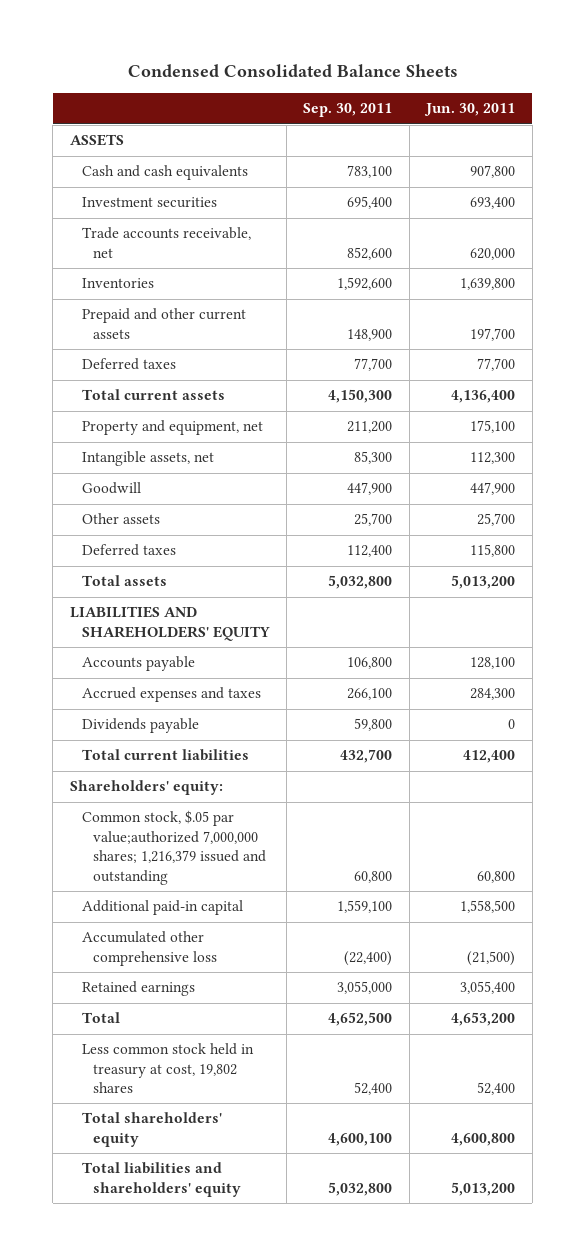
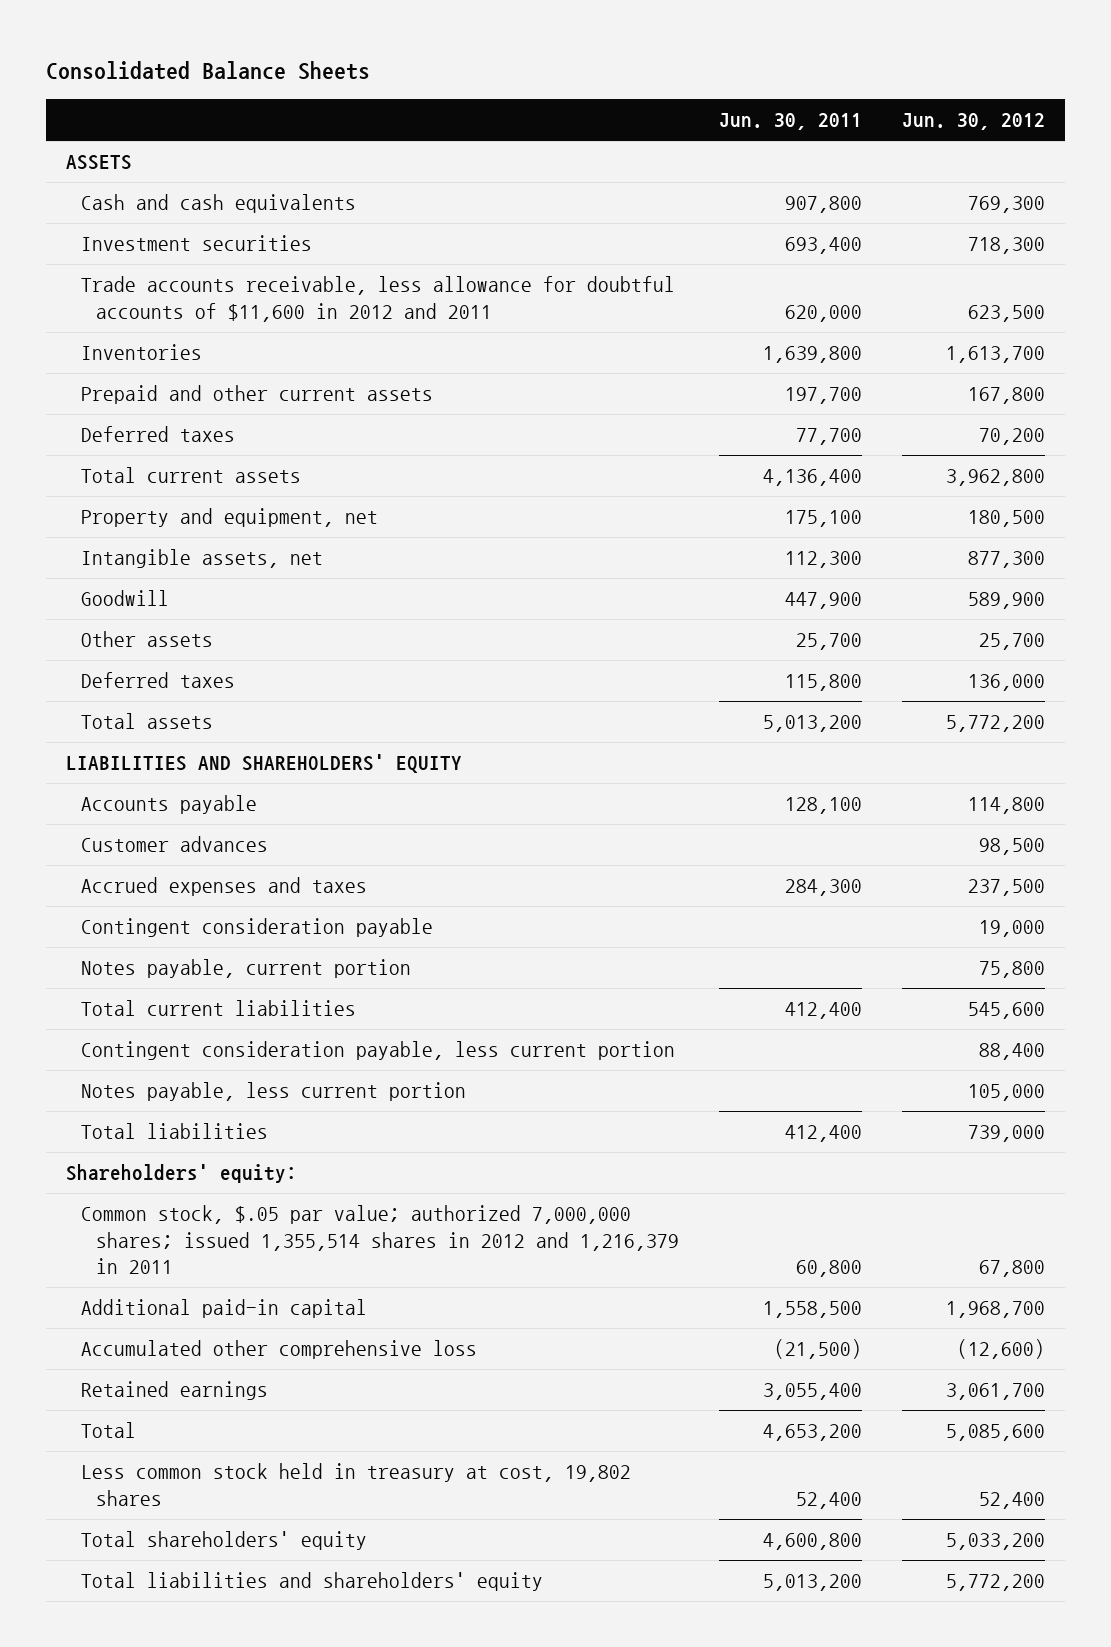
- Condensed Consolidated Balance Sheets
+ Consolidated Balance Sheets
- | Sep. 30, 2011 | Jun. 30, 2011
+ | Jun. 30, 2011 | Jun. 30, 2012
- Trade accounts receivable, net | 852,600 | 620,000
+ Trade accounts receivable, less allowance for doubtful accounts of $11,600 in 2012 and 2011 | 620,000 | 623,500
+ Customer advances | | 98,500
- Dividends payable | 59,800 | 0
+ Contingent consideration payable | | 19,000
+ Notes payable, current portion | | 75,800
+ Contingent consideration payable, less current portion | | 88,400
+ Notes payable, less current portion | | 105,000
+ Total liabilities | 412,400 | 739,000
- Common stock, $.05 par value;authorized 7,000,000 shares; 1,216,379 issued and outstanding | 60,800 | 60,800
+ Common stock, $.05 par value; authorized 7,000,000 shares; issued 1,355,514 shares in 2012 and 1,216,379 in 2011 | 60,800 | 67,800

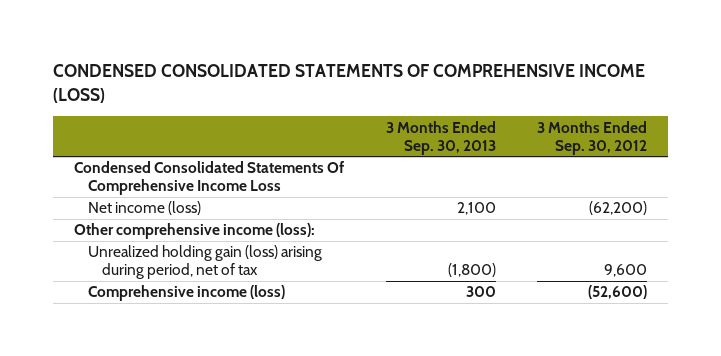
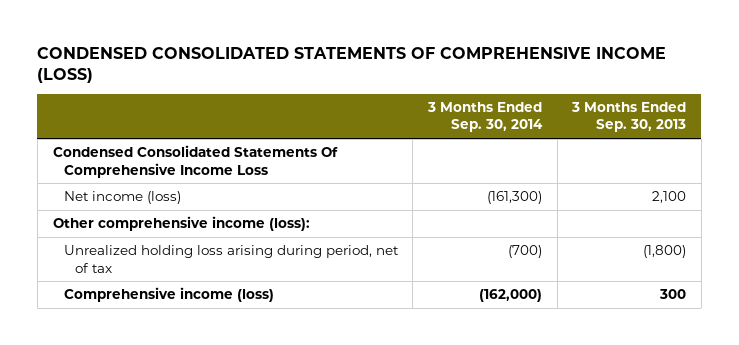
- | 3 Months Ended Sep. 30, 2013 | 3 Months Ended Sep. 30, 2012
+ | 3 Months Ended Sep. 30, 2014 | 3 Months Ended Sep. 30, 2013
- Unrealized holding gain (loss) arising during period, net of tax | (1,800) | 9,600
+ Unrealized holding loss arising during period, net of tax | (700) | (1,800)

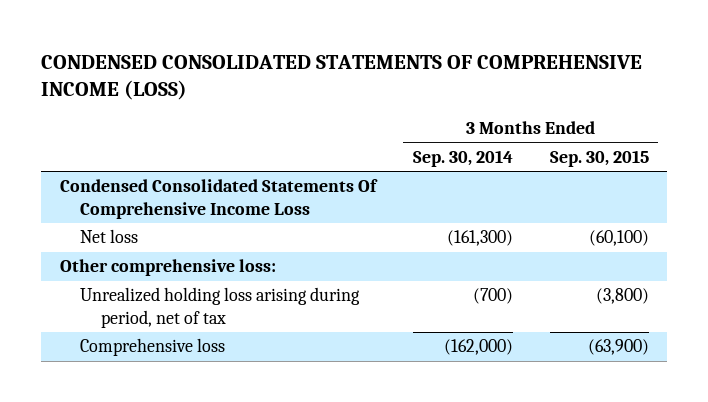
- | 3 Months Ended Sep. 30, 2014 | 3 Months Ended Sep. 30, 2013
+ | 3 Months Ended Sep. 30, 2014 | 3 Months Ended Sep. 30, 2015
- Net income (loss) | (161,300) | 2,100
- Other comprehensive income (loss):
+ Net loss | (161,300) | (60,100)
+ Other comprehensive loss:
- Comprehensive income (loss) | (162,000) | 300
+ Comprehensive loss | (162,000) | (63,900)

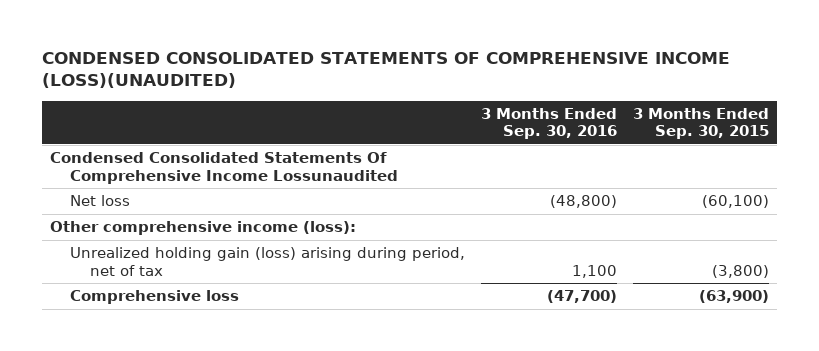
- CONDENSED CONSOLIDATED STATEMENTS OF COMPREHENSIVE INCOME (LOSS)
+ CONDENSED CONSOLIDATED STATEMENTS OF COMPREHENSIVE INCOME (LOSS)(UNAUDITED)
- | 3 Months Ended Sep. 30, 2014 | 3 Months Ended Sep. 30, 2015
+ | 3 Months Ended Sep. 30, 2016 | 3 Months Ended Sep. 30, 2015
- Condensed Consolidated Statements Of Comprehensive Income Loss
+ Condensed Consolidated Statements Of Comprehensive Income Lossunaudited
- Other comprehensive loss:
- Unrealized holding loss arising during period, net of tax | (700) | (3,800)
+ Other comprehensive income (loss):
+ Unrealized holding gain (loss) arising during period, net of tax | 1,100 | (3,800)

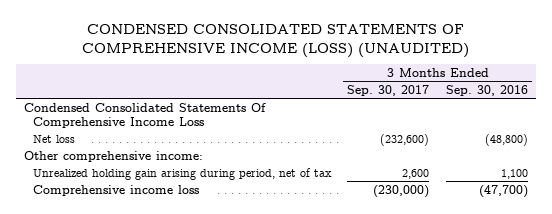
- CONDENSED CONSOLIDATED STATEMENTS OF COMPREHENSIVE INCOME (LOSS)(UNAUDITED)
+ CONDENSED CONSOLIDATED STATEMENTS OF COMPREHENSIVE INCOME (LOSS) (UNAUDITED)
- | 3 Months Ended Sep. 30, 2016 | 3 Months Ended Sep. 30, 2015
+ | 3 Months Ended Sep. 30, 2017 | 3 Months Ended Sep. 30, 2016
- Condensed Consolidated Statements Of Comprehensive Income Lossunaudited
+ Condensed Consolidated Statements Of Comprehensive Income Loss
- Other comprehensive income (loss):
- Unrealized holding gain (loss) arising during period, net of tax | 1,100 | (3,800)
- Comprehensive loss | (47,700) | (63,900)
+ Other comprehensive income:
+ Unrealized holding gain arising during period, net of tax | 2,600 | 1,100
+ Comprehensive income loss | (230,000) | (47,700)

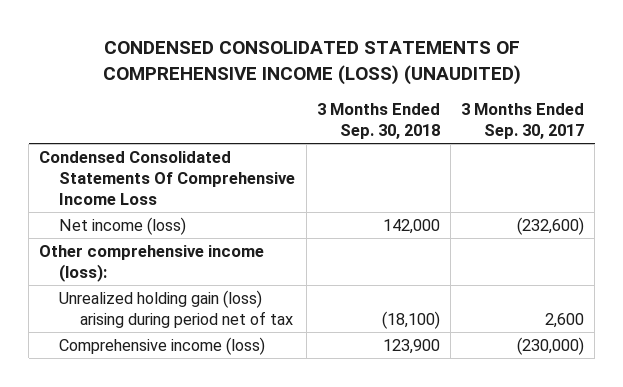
- | 3 Months Ended Sep. 30, 2017 | 3 Months Ended Sep. 30, 2016
+ | 3 Months Ended Sep. 30, 2018 | 3 Months Ended Sep. 30, 2017
- Net loss | (232,600) | (48,800)
- Other comprehensive income:
- Unrealized holding gain arising during period, net of tax | 2,600 | 1,100
- Comprehensive income loss | (230,000) | (47,700)
+ Net income (loss) | 142,000 | (232,600)
+ Other comprehensive income (loss):
+ Unrealized holding gain (loss) arising during period net of tax | (18,100) | 2,600
+ Comprehensive income (loss) | 123,900 | (230,000)

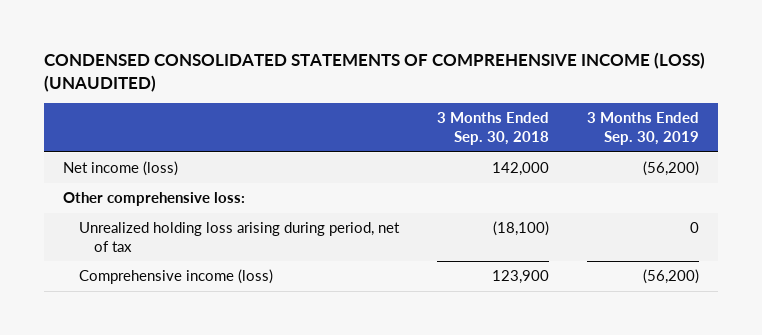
- | 3 Months Ended Sep. 30, 2018 | 3 Months Ended Sep. 30, 2017
+ | 3 Months Ended Sep. 30, 2018 | 3 Months Ended Sep. 30, 2019
- Condensed Consolidated Statements Of Comprehensive Income Loss
- Other comprehensive income (loss):
- Unrealized holding gain (loss) arising during period net of tax | (18,100) | 2,600
+ Other comprehensive loss:
+ Unrealized holding loss arising during period, net of tax | (18,100) | 0

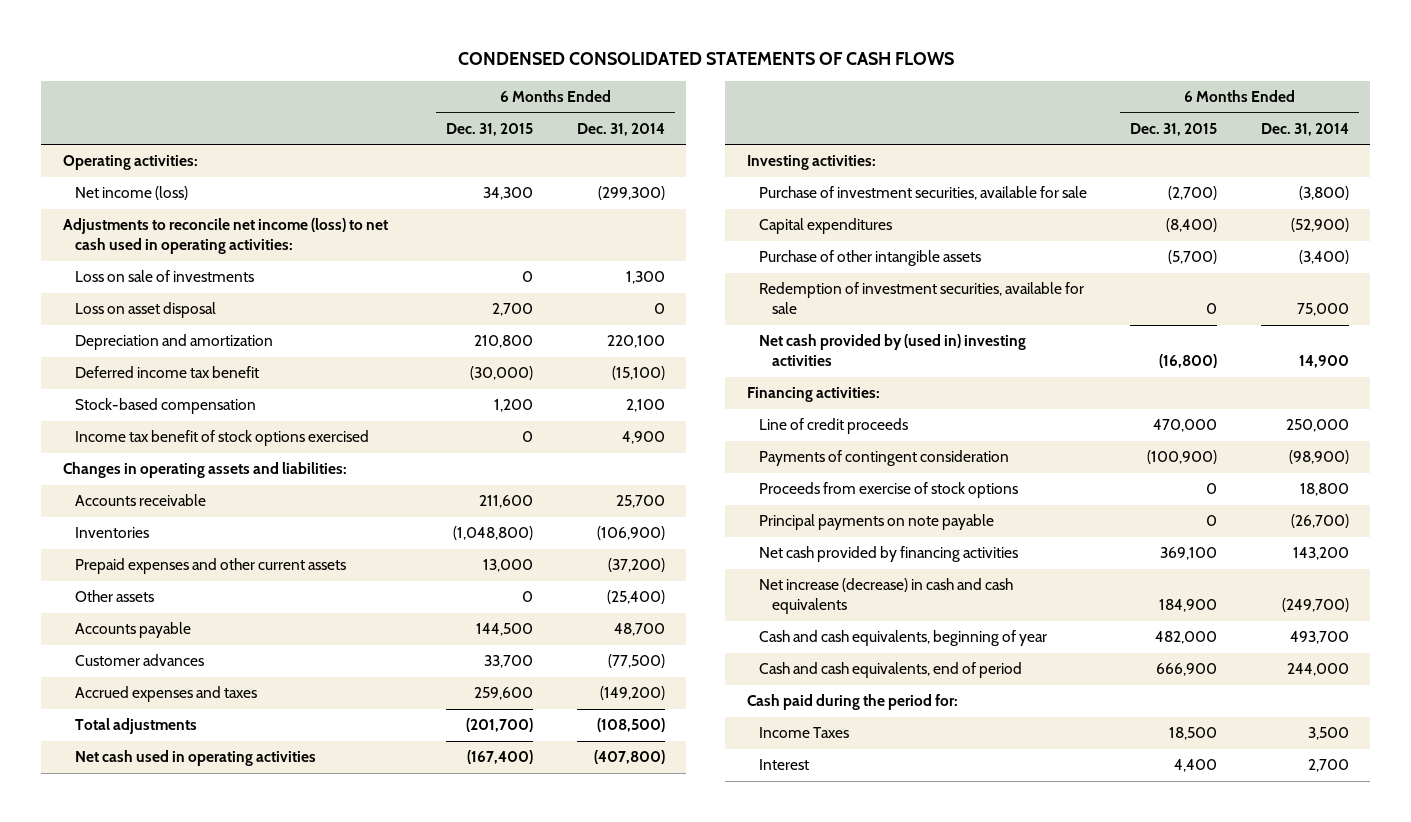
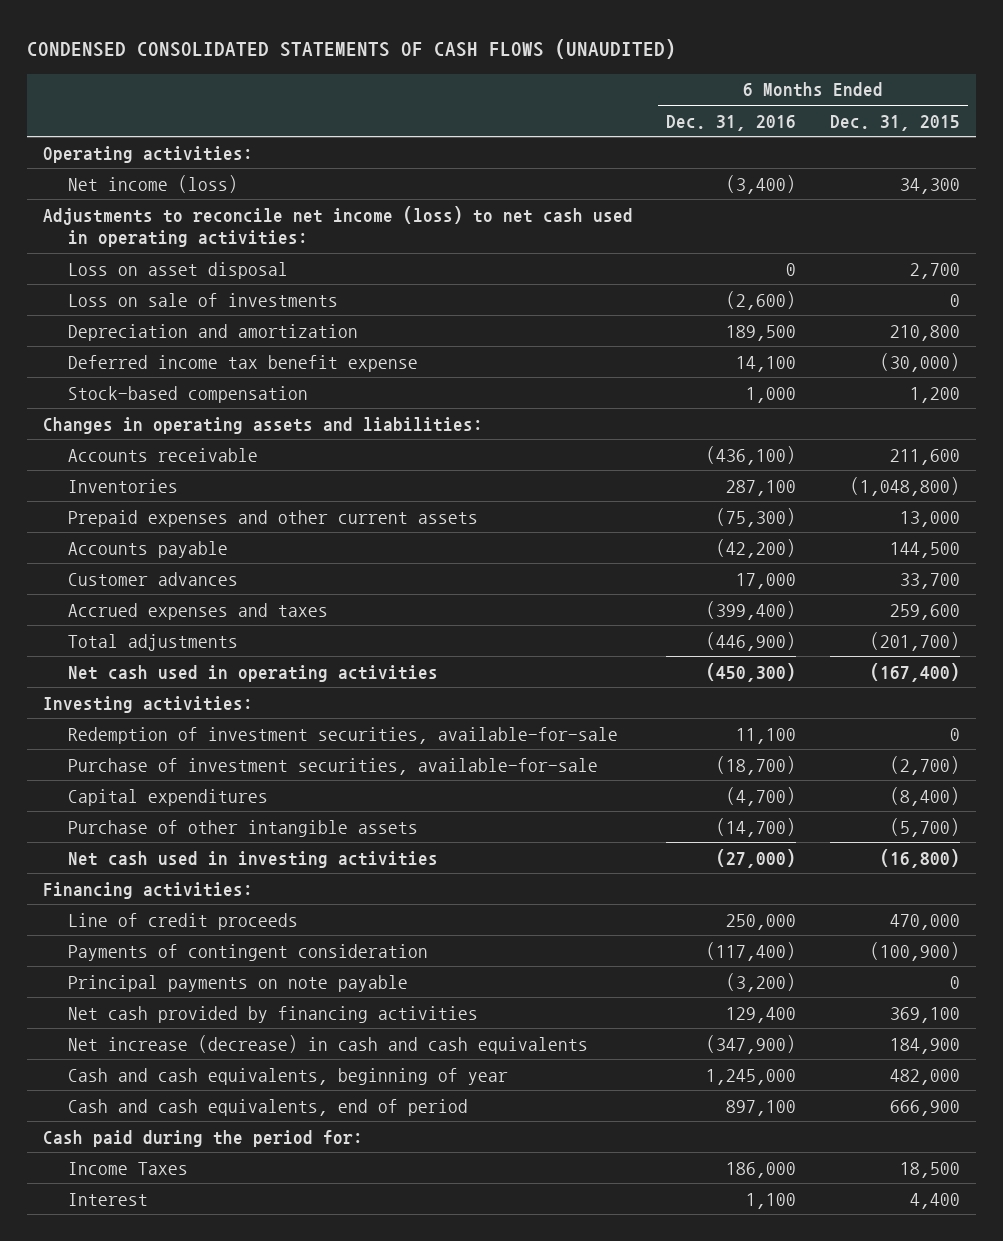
- CONDENSED CONSOLIDATED STATEMENTS OF CASH FLOWS
+ CONDENSED CONSOLIDATED STATEMENTS OF CASH FLOWS (UNAUDITED)
- | 6 Months Ended Dec. 31, 2015 | 6 Months Ended Dec. 31, 2014
+ | 6 Months Ended Dec. 31, 2016 | 6 Months Ended Dec. 31, 2015
moved down: Loss on sale of investments | (2,600) | 0
- Deferred income tax benefit | (30,000) | (15,100)
+ Deferred income tax benefit expense | 14,100 | (30,000)
- Income tax benefit of stock options exercised | 0 | 4,900
- Other assets | 0 | (25,400)
- Purchase of investment securities, available for sale | (2,700) | (3,800)
+ Redemption of investment securities, available-for-sale | 11,100 | 0
+ Purchase of investment securities, available-for-sale | (18,700) | (2,700)
- Redemption of investment securities, available for sale | 0 | 75,000
- Net cash provided by (used in) investing activities | (16,800) | 14,900
+ Net cash used in investing activities | (27,000) | (16,800)
- Proceeds from exercise of stock options | 0 | 18,800

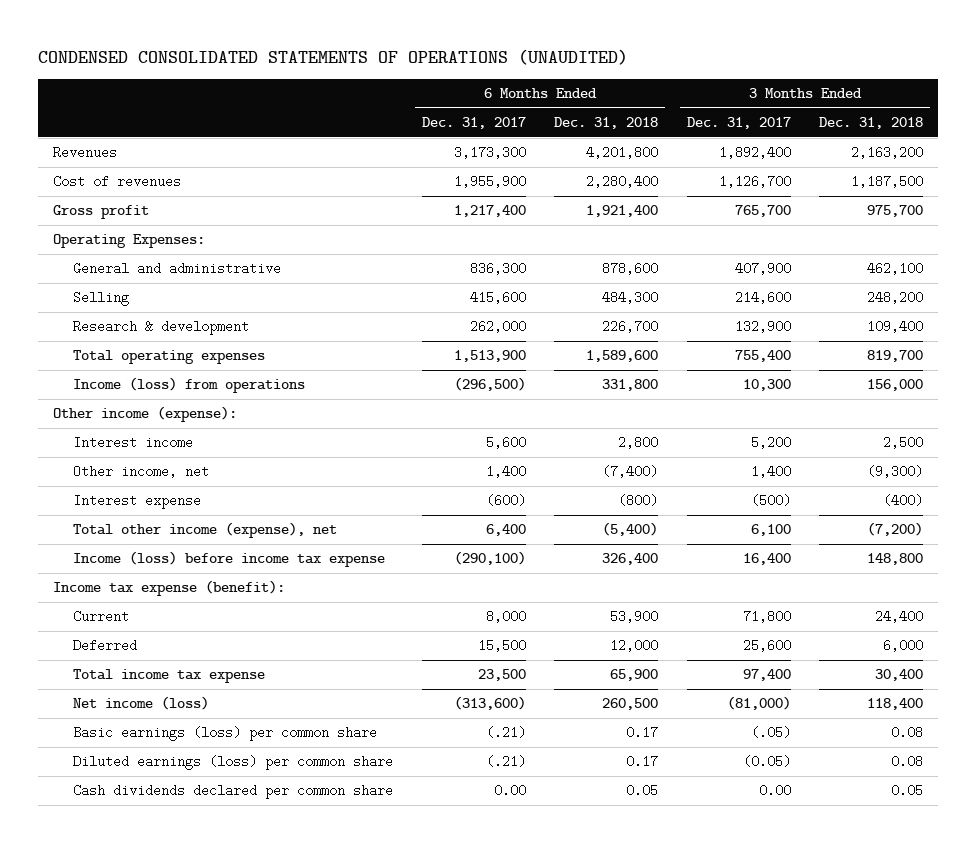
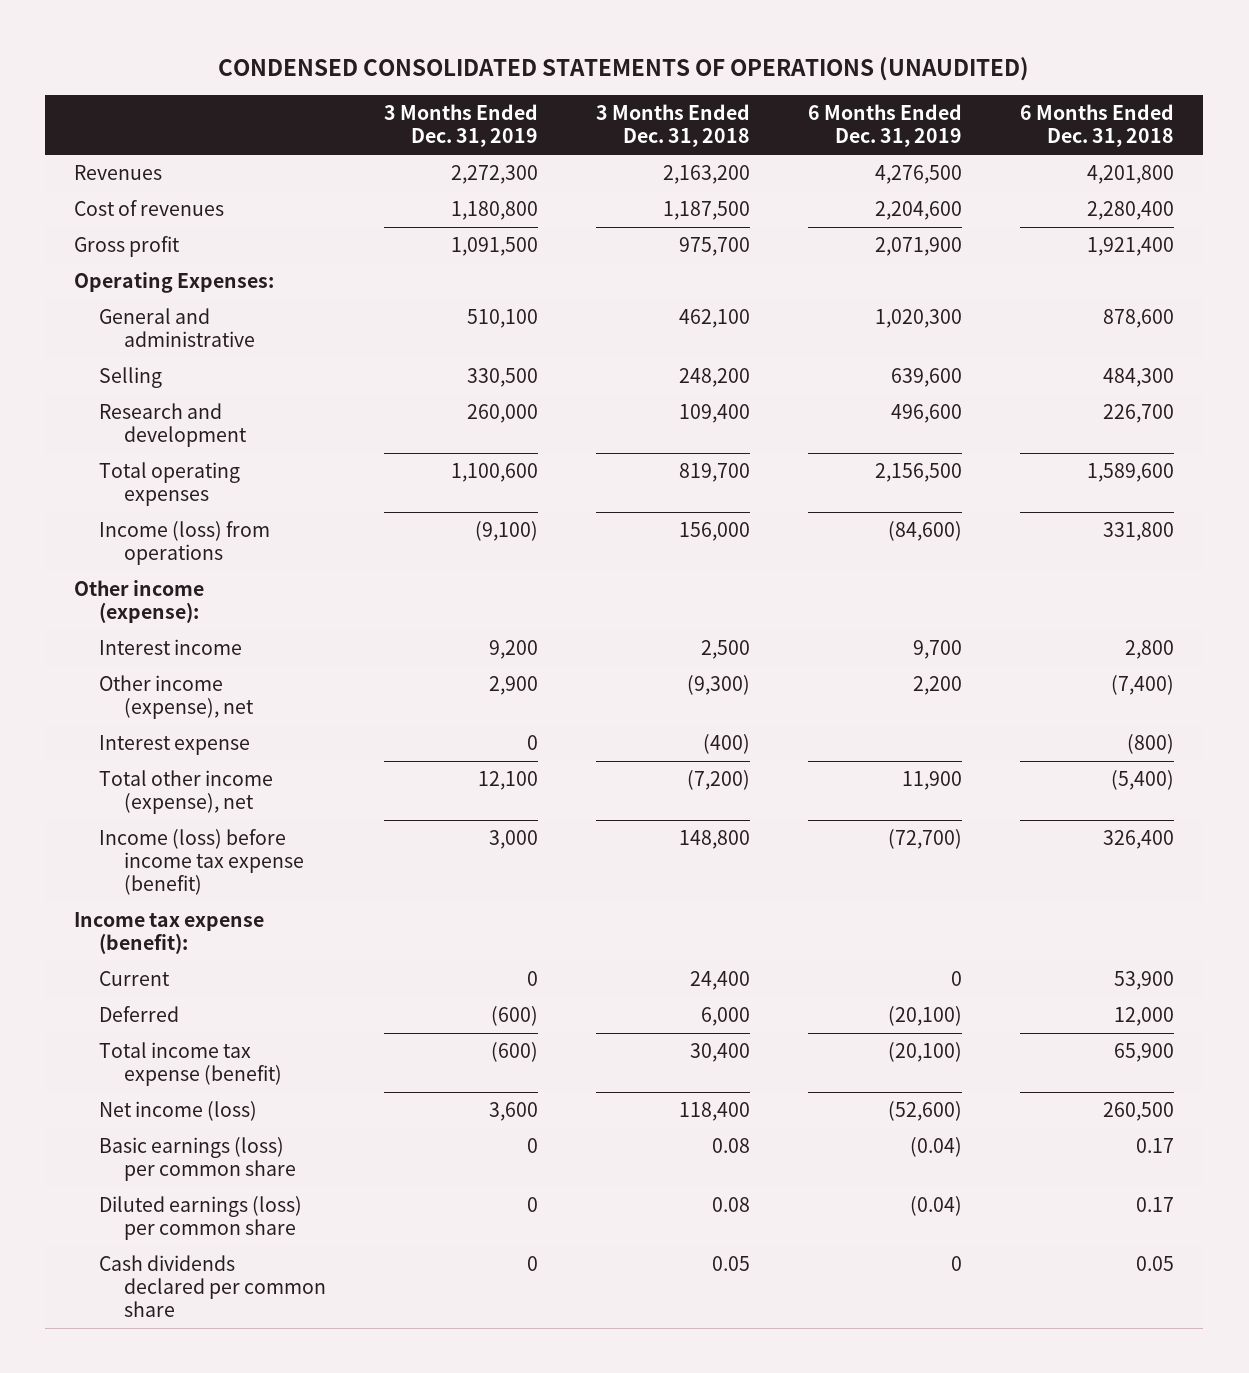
- | 6 Months Ended Dec. 31, 2017 | 6 Months Ended Dec. 31, 2018 | 3 Months Ended Dec. 31, 2017 | 3 Months Ended Dec. 31, 2018
+ | 3 Months Ended Dec. 31, 2019 | 3 Months Ended Dec. 31, 2018 | 6 Months Ended Dec. 31, 2019 | 6 Months Ended Dec. 31, 2018
- Research & development | 262,000 | 226,700 | 132,900 | 109,400
+ Research and development | 260,000 | 109,400 | 496,600 | 226,700
- Other income, net | 1,400 | (7,400) | 1,400 | (9,300)
+ Other income (expense), net | 2,900 | (9,300) | 2,200 | (7,400)
- Income (loss) before income tax expense | (290,100) | 326,400 | 16,400 | 148,800
+ Income (loss) before income tax expense (benefit) | 3,000 | 148,800 | (72,700) | 326,400
- Total income tax expense | 23,500 | 65,900 | 97,400 | 30,400
+ Total income tax expense (benefit) | (600) | 30,400 | (20,100) | 65,900

